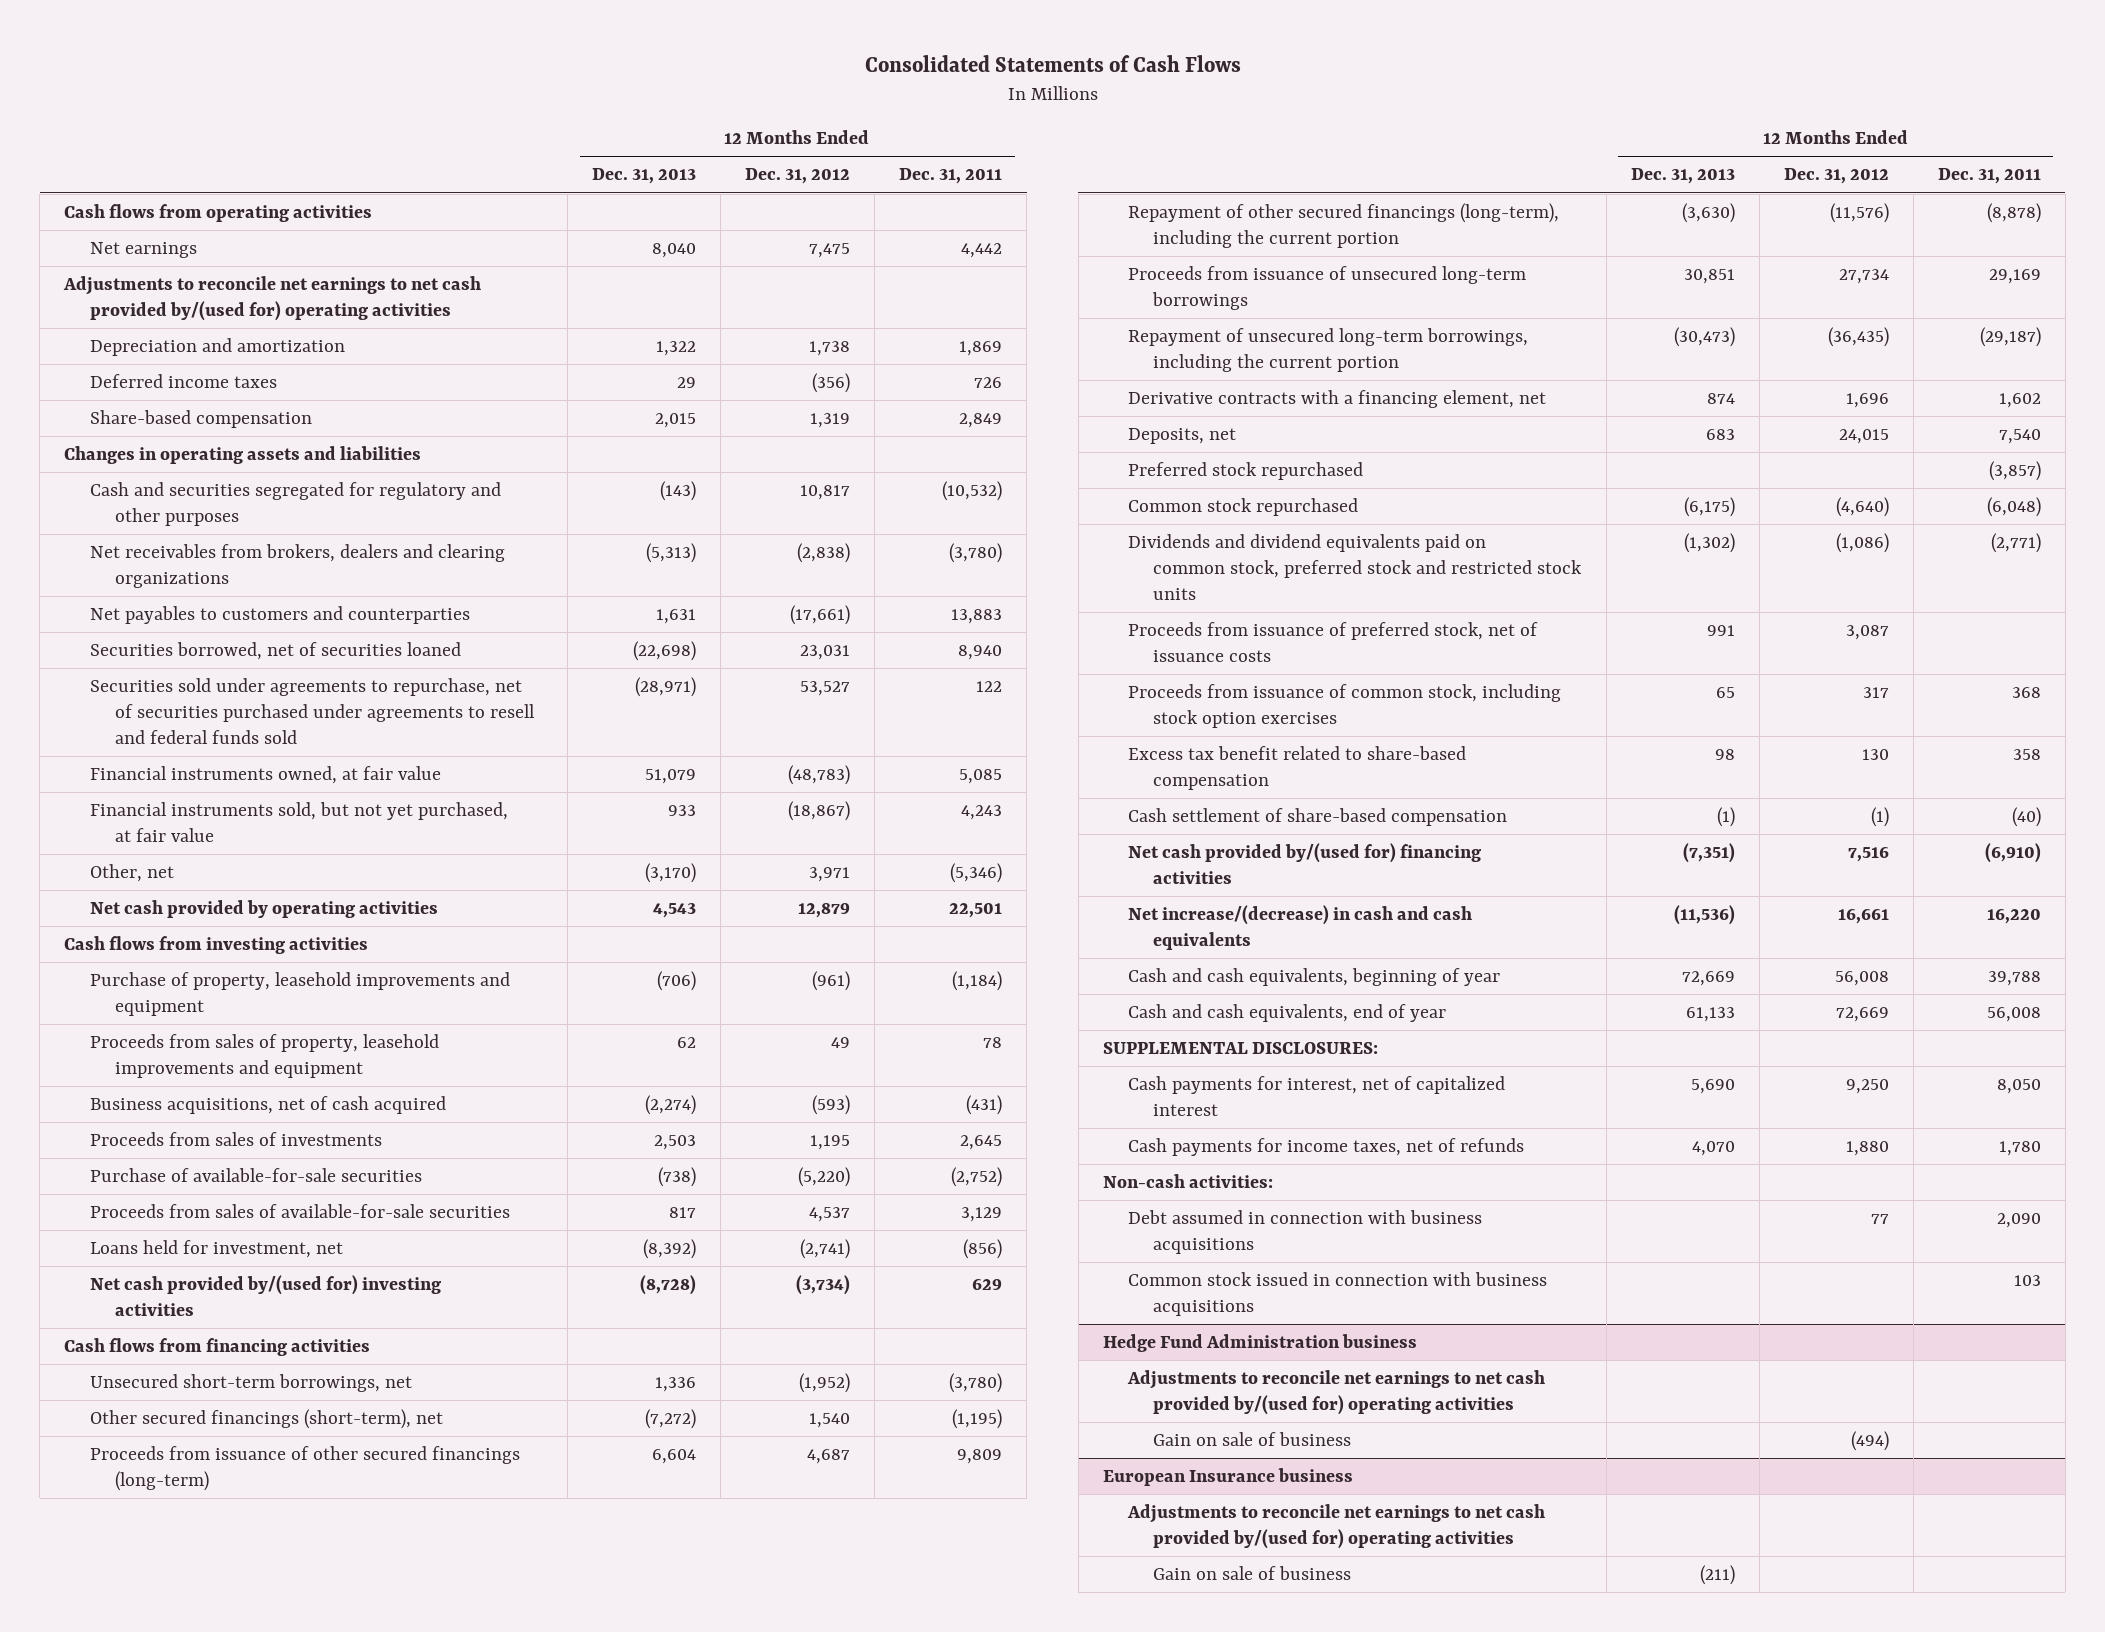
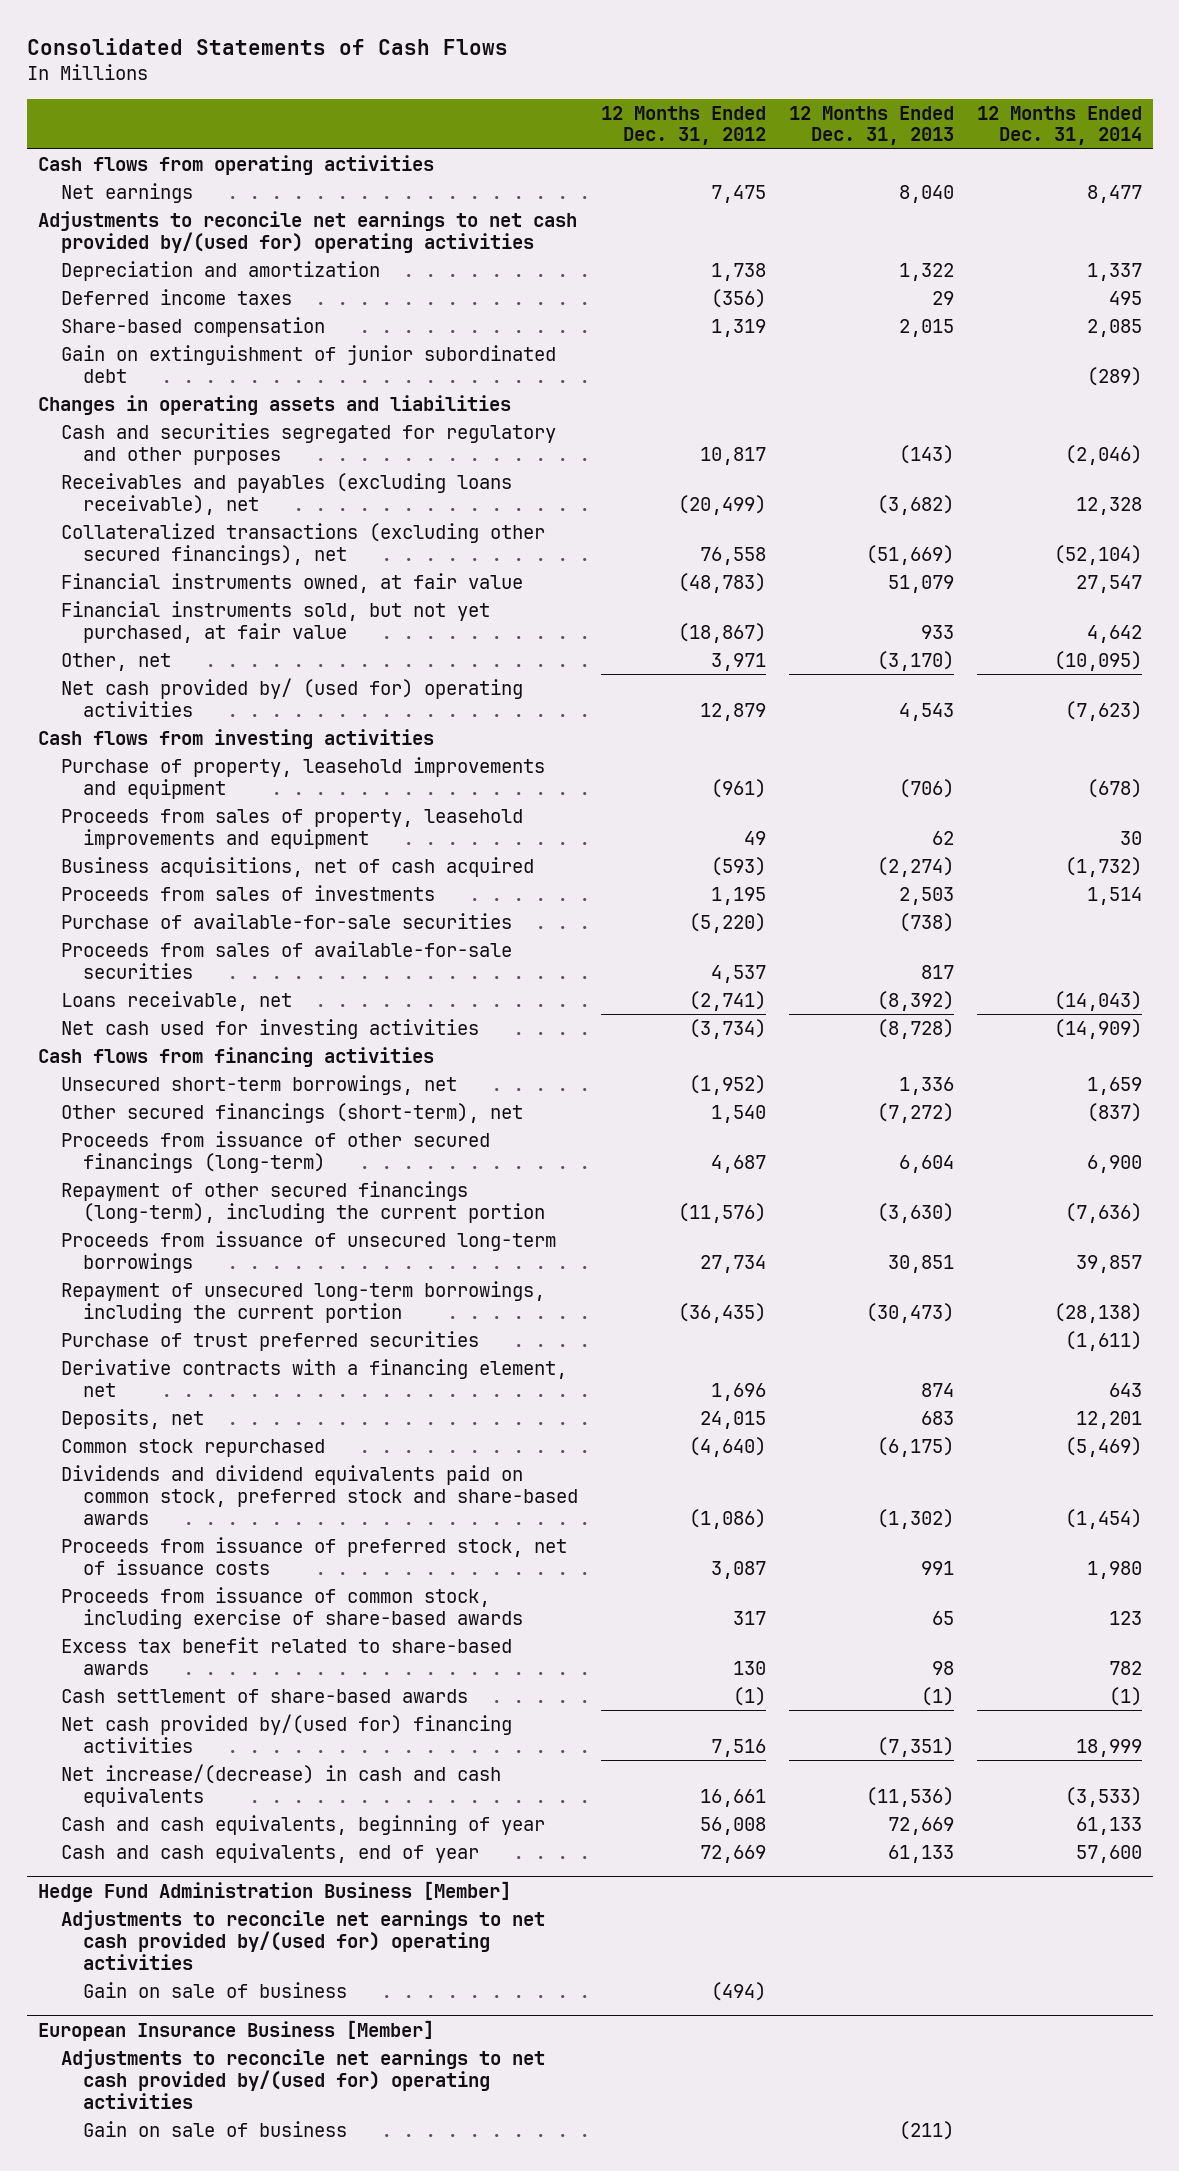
- | 12 Months Ended Dec. 31, 2013 | 12 Months Ended Dec. 31, 2012 | 12 Months Ended Dec. 31, 2011
+ | 12 Months Ended Dec. 31, 2012 | 12 Months Ended Dec. 31, 2013 | 12 Months Ended Dec. 31, 2014
+ Gain on extinguishment of junior subordinated debt | | | (289)
- Net receivables from brokers, dealers and clearing organizations | (5,313) | (2,838) | (3,780)
- Net payables to customers and counterparties | 1,631 | (17,661) | 13,883
- Securities borrowed, net of securities loaned | (22,698) | 23,031 | 8,940
- Securities sold under agreements to repurchase, net of securities purchased under agreements to resell and federal funds sold | (28,971) | 53,527 | 122
+ Receivables and payables (excluding loans receivable), net | (20,499) | (3,682) | 12,328
+ Collateralized transactions (excluding other secured financings), net | 76,558 | (51,669) | (52,104)
- Net cash provided by operating activities | 4,543 | 12,879 | 22,501
+ Net cash provided by/ (used for) operating activities | 12,879 | 4,543 | (7,623)
- Loans held for investment, net | (8,392) | (2,741) | (856)
- Net cash provided by/(used for) investing activities | (8,728) | (3,734) | 629
+ Loans receivable, net | (2,741) | (8,392) | (14,043)
+ Net cash used for investing activities | (3,734) | (8,728) | (14,909)
+ Purchase of trust preferred securities | | | (1,611)
- Preferred stock repurchased | | | (3,857)
- Dividends and dividend equivalents paid on common stock, preferred stock and restricted stock units | (1,302) | (1,086) | (2,771)
+ Dividends and dividend equivalents paid on common stock, preferred stock and share-based awards | (1,086) | (1,302) | (1,454)
- Proceeds from issuance of common stock, including stock option exercises | 65 | 317 | 368
- Excess tax benefit related to share-based compensation | 98 | 130 | 358
- Cash settlement of share-based compensation | (1) | (1) | (40)
+ Proceeds from issuance of common stock, including exercise of share-based awards | 317 | 65 | 123
+ Excess tax benefit related to share-based awards | 130 | 98 | 782
+ Cash settlement of share-based awards | (1) | (1) | (1)
- SUPPLEMENTAL DISCLOSURES:
- Cash payments for interest, net of capitalized interest | 5,690 | 9,250 | 8,050
- Cash payments for income taxes, net of refunds | 4,070 | 1,880 | 1,780
- Non-cash activities:
- Debt assumed in connection with business acquisitions | | 77 | 2,090
- Common stock issued in connection with business acquisitions | | | 103
- Hedge Fund Administration business
+ Hedge Fund Administration Business [Member]
- European Insurance business
+ European Insurance Business [Member]

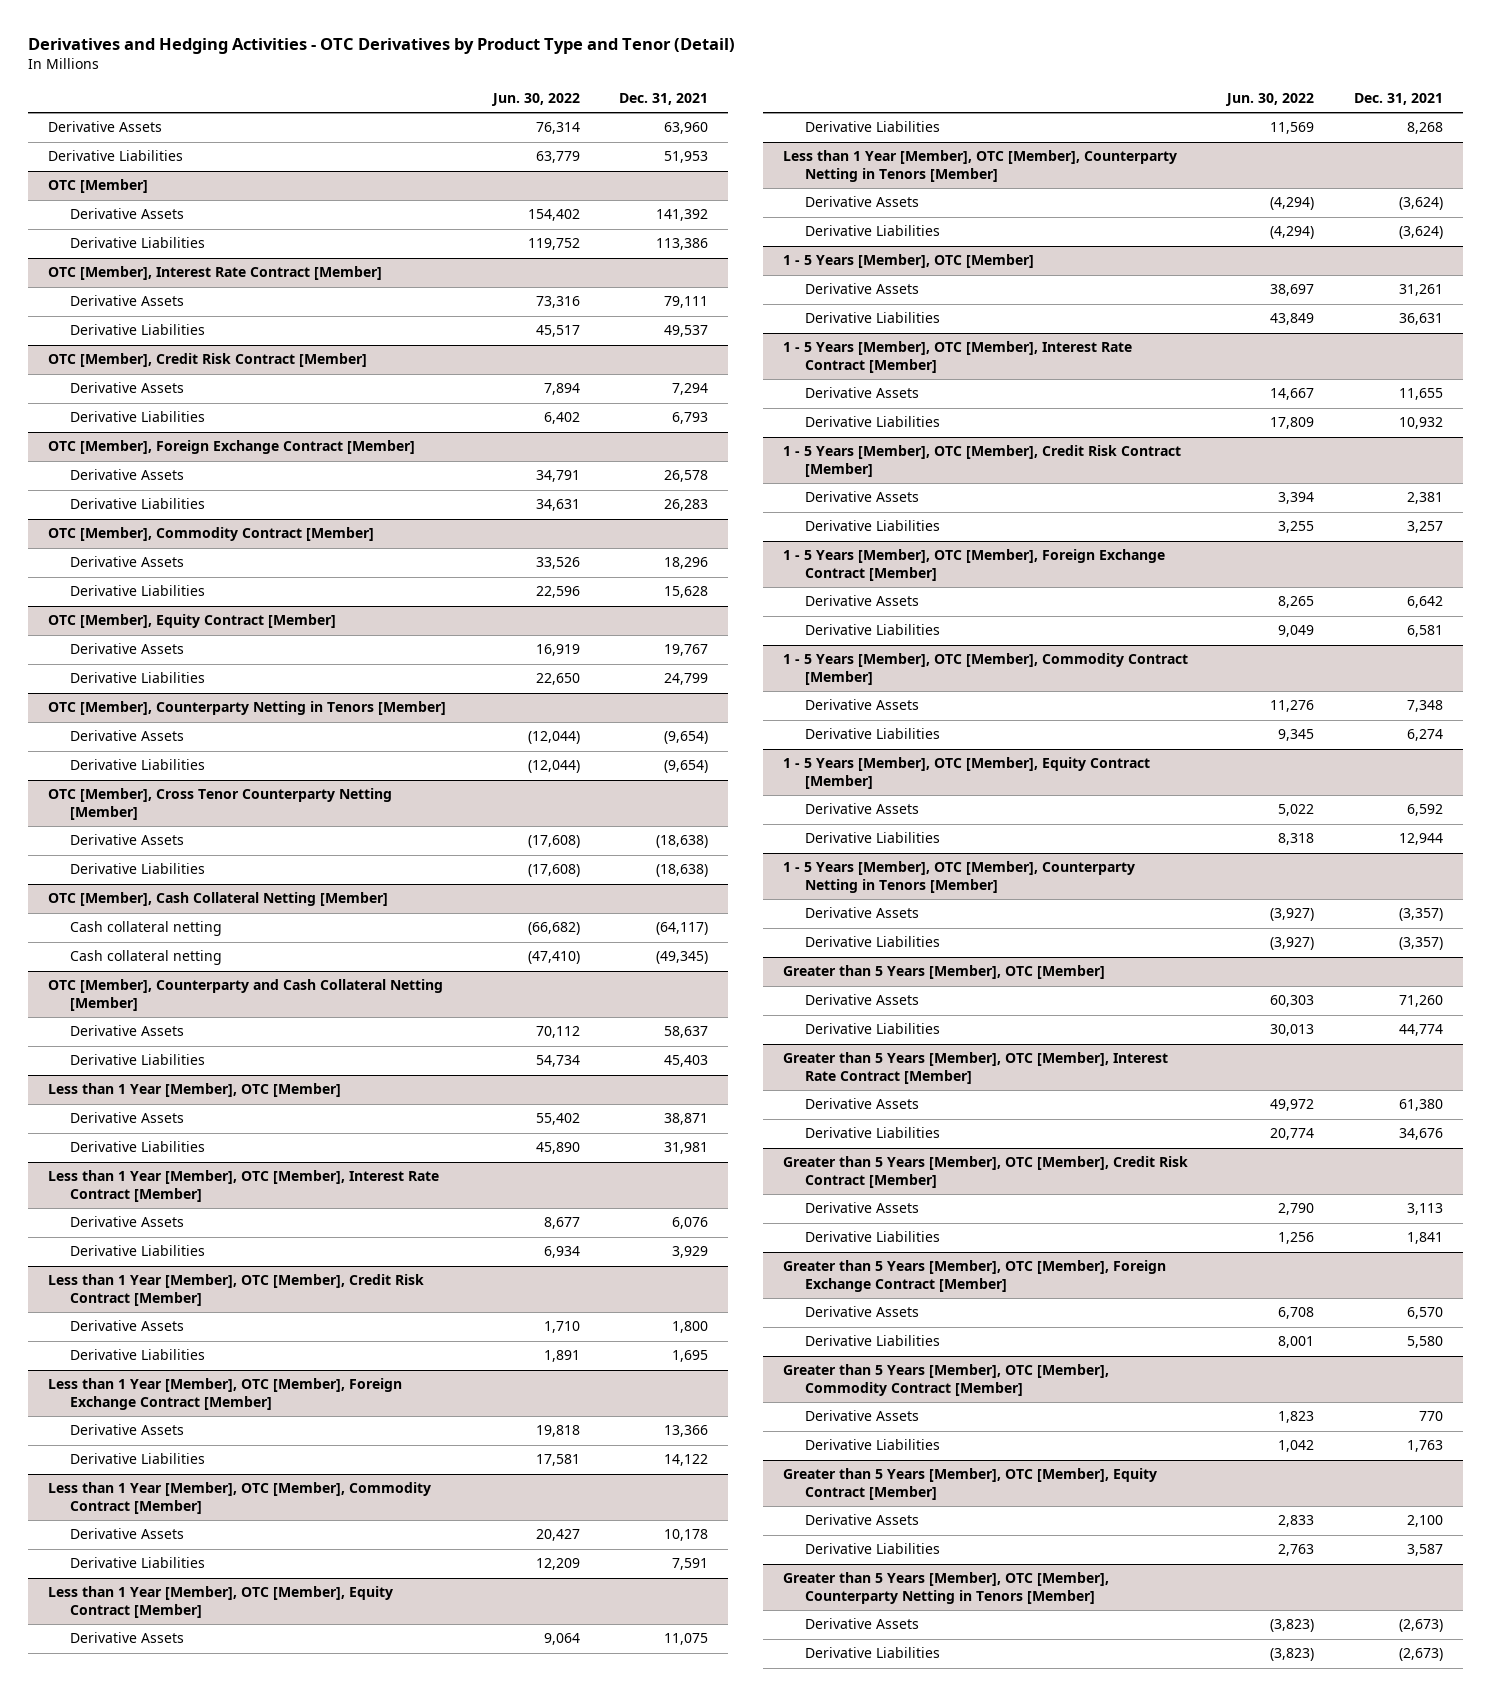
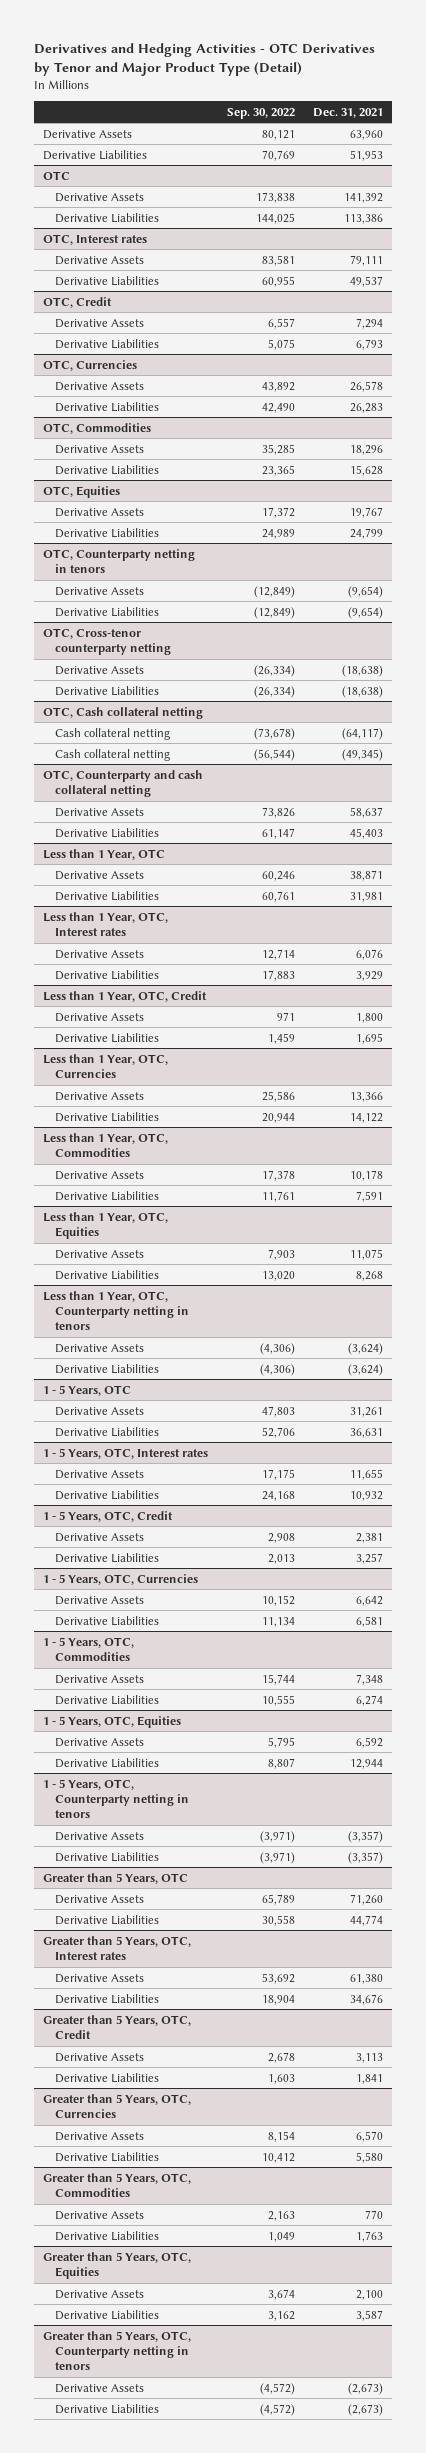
- Derivatives and Hedging Activities - OTC Derivatives by Product Type and Tenor (Detail)
+ Derivatives and Hedging Activities - OTC Derivatives by Tenor and Major Product Type (Detail)
- | Jun. 30, 2022 | Dec. 31, 2021
+ | Sep. 30, 2022 | Dec. 31, 2021
- OTC [Member]
+ OTC
- OTC [Member], Interest Rate Contract [Member]
+ OTC, Interest rates
- OTC [Member], Credit Risk Contract [Member]
+ OTC, Credit
- OTC [Member], Foreign Exchange Contract [Member]
+ OTC, Currencies
- OTC [Member], Commodity Contract [Member]
+ OTC, Commodities
- OTC [Member], Equity Contract [Member]
+ OTC, Equities
- OTC [Member], Counterparty Netting in Tenors [Member]
+ OTC, Counterparty netting in tenors
- OTC [Member], Cross Tenor Counterparty Netting [Member]
+ OTC, Cross-tenor counterparty netting
- OTC [Member], Cash Collateral Netting [Member]
+ OTC, Cash collateral netting
- OTC [Member], Counterparty and Cash Collateral Netting [Member]
+ OTC, Counterparty and cash collateral netting
- Less than 1 Year [Member], OTC [Member]
+ Less than 1 Year, OTC
- Less than 1 Year [Member], OTC [Member], Interest Rate Contract [Member]
+ Less than 1 Year, OTC, Interest rates
- Less than 1 Year [Member], OTC [Member], Credit Risk Contract [Member]
+ Less than 1 Year, OTC, Credit
- Less than 1 Year [Member], OTC [Member], Foreign Exchange Contract [Member]
+ Less than 1 Year, OTC, Currencies
- Less than 1 Year [Member], OTC [Member], Commodity Contract [Member]
+ Less than 1 Year, OTC, Commodities
- Less than 1 Year [Member], OTC [Member], Equity Contract [Member]
+ Less than 1 Year, OTC, Equities
- Less than 1 Year [Member], OTC [Member], Counterparty Netting in Tenors [Member]
+ Less than 1 Year, OTC, Counterparty netting in tenors
- 1 - 5 Years [Member], OTC [Member]
+ 1 - 5 Years, OTC
- 1 - 5 Years [Member], OTC [Member], Interest Rate Contract [Member]
+ 1 - 5 Years, OTC, Interest rates
- 1 - 5 Years [Member], OTC [Member], Credit Risk Contract [Member]
+ 1 - 5 Years, OTC, Credit
- 1 - 5 Years [Member], OTC [Member], Foreign Exchange Contract [Member]
+ 1 - 5 Years, OTC, Currencies
- 1 - 5 Years [Member], OTC [Member], Commodity Contract [Member]
+ 1 - 5 Years, OTC, Commodities
- 1 - 5 Years [Member], OTC [Member], Equity Contract [Member]
+ 1 - 5 Years, OTC, Equities
- 1 - 5 Years [Member], OTC [Member], Counterparty Netting in Tenors [Member]
+ 1 - 5 Years, OTC, Counterparty netting in tenors
- Greater than 5 Years [Member], OTC [Member]
+ Greater than 5 Years, OTC
- Greater than 5 Years [Member], OTC [Member], Interest Rate Contract [Member]
+ Greater than 5 Years, OTC, Interest rates
- Greater than 5 Years [Member], OTC [Member], Credit Risk Contract [Member]
+ Greater than 5 Years, OTC, Credit
- Greater than 5 Years [Member], OTC [Member], Foreign Exchange Contract [Member]
+ Greater than 5 Years, OTC, Currencies
- Greater than 5 Years [Member], OTC [Member], Commodity Contract [Member]
+ Greater than 5 Years, OTC, Commodities
- Greater than 5 Years [Member], OTC [Member], Equity Contract [Member]
+ Greater than 5 Years, OTC, Equities
- Greater than 5 Years [Member], OTC [Member], Counterparty Netting in Tenors [Member]
+ Greater than 5 Years, OTC, Counterparty netting in tenors

